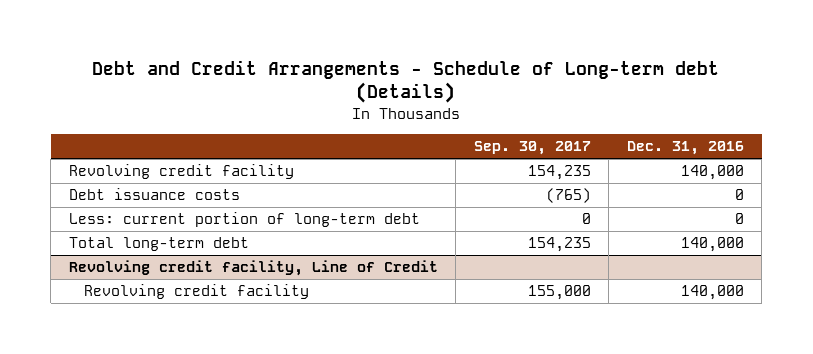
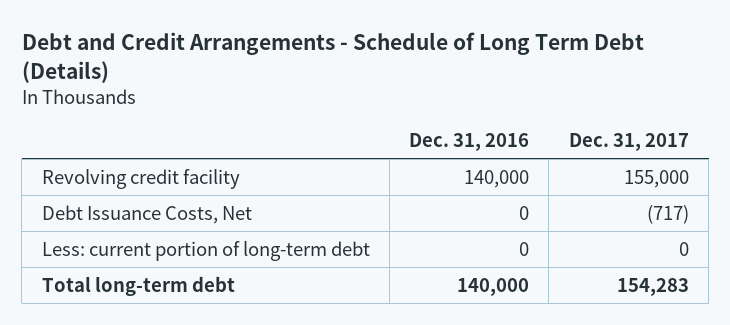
- Debt and Credit Arrangements - Schedule of Long-term debt (Details)
+ Debt and Credit Arrangements - Schedule of Long Term Debt (Details)
- | Sep. 30, 2017 | Dec. 31, 2016
+ | Dec. 31, 2016 | Dec. 31, 2017
- Debt issuance costs | (765) | 0
+ Debt Issuance Costs, Net | 0 | (717)
- Revolving credit facility, Line of Credit
- Revolving credit facility | 155,000 | 140,000

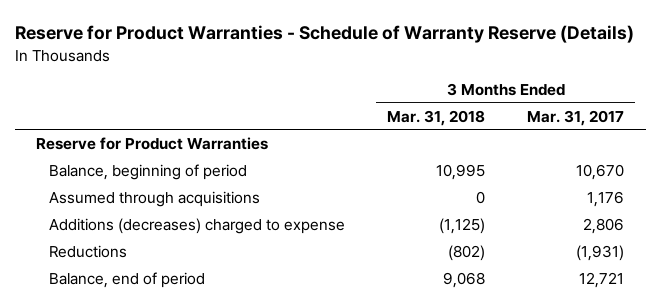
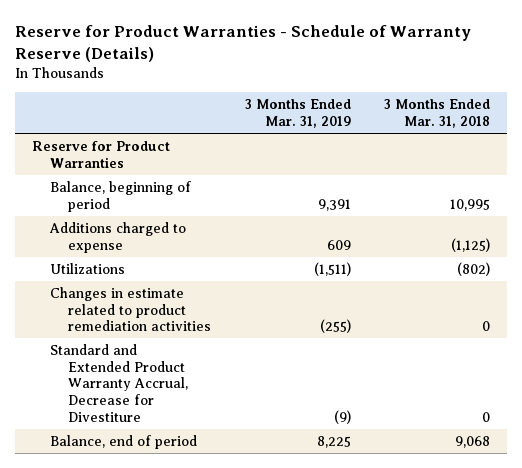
- | 3 Months Ended Mar. 31, 2018 | 3 Months Ended Mar. 31, 2017
+ | 3 Months Ended Mar. 31, 2019 | 3 Months Ended Mar. 31, 2018
- Assumed through acquisitions | 0 | 1,176
- Additions (decreases) charged to expense | (1,125) | 2,806
- Reductions | (802) | (1,931)
+ Additions charged to expense | 609 | (1,125)
+ Utilizations | (1,511) | (802)
+ Changes in estimate related to product remediation activities | (255) | 0
+ Standard and Extended Product Warranty Accrual, Decrease for Divestiture | (9) | 0

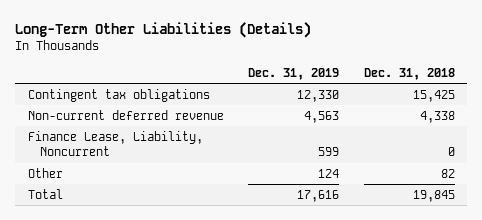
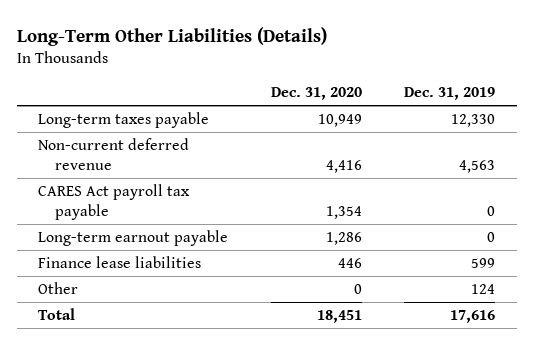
- | Dec. 31, 2019 | Dec. 31, 2018
+ | Dec. 31, 2020 | Dec. 31, 2019
- Contingent tax obligations | 12,330 | 15,425
+ Long-term taxes payable | 10,949 | 12,330
- Finance Lease, Liability, Noncurrent | 599 | 0
+ CARES Act payroll tax payable | 1,354 | 0
+ Long-term earnout payable | 1,286 | 0
+ Finance lease liabilities | 446 | 599

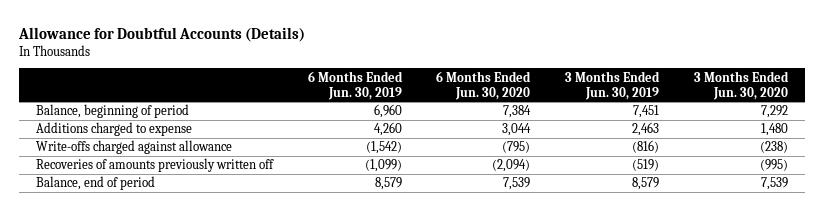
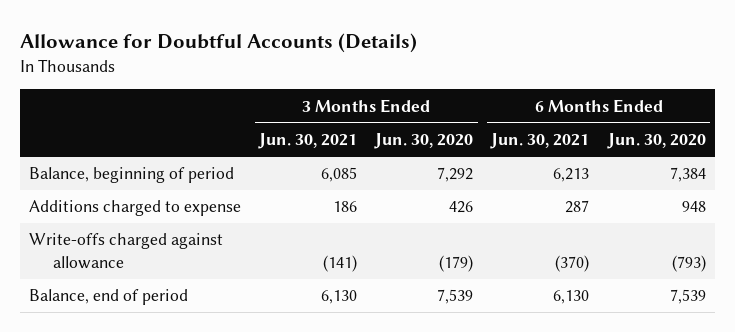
- | 6 Months Ended Jun. 30, 2019 | 6 Months Ended Jun. 30, 2020 | 3 Months Ended Jun. 30, 2019 | 3 Months Ended Jun. 30, 2020
+ | 3 Months Ended Jun. 30, 2021 | 3 Months Ended Jun. 30, 2020 | 6 Months Ended Jun. 30, 2021 | 6 Months Ended Jun. 30, 2020
- Additions charged to expense | 4,260 | 3,044 | 2,463 | 1,480
- Write-offs charged against allowance | (1,542) | (795) | (816) | (238)
- Recoveries of amounts previously written off | (1,099) | (2,094) | (519) | (995)
+ Additions charged to expense | 186 | 426 | 287 | 948
+ Write-offs charged against allowance | (141) | (179) | (370) | (793)

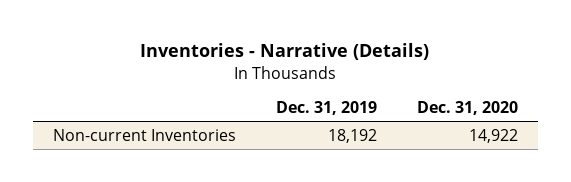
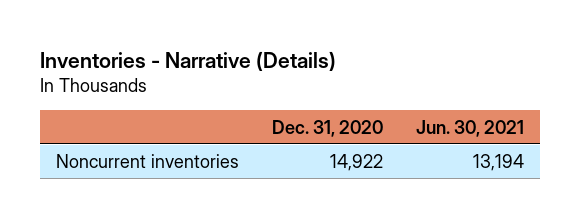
- | Dec. 31, 2019 | Dec. 31, 2020
+ | Dec. 31, 2020 | Jun. 30, 2021
- Non-current Inventories | 18,192 | 14,922
+ Noncurrent inventories | 14,922 | 13,194

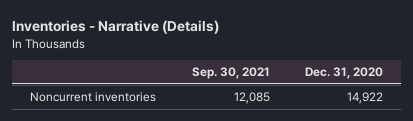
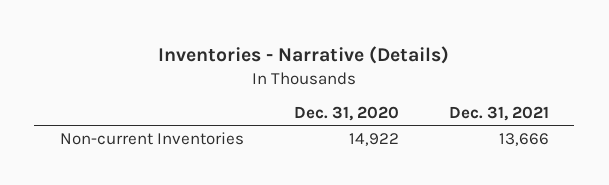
- | Sep. 30, 2021 | Dec. 31, 2020
+ | Dec. 31, 2020 | Dec. 31, 2021
- Noncurrent inventories | 12,085 | 14,922
+ Non-current Inventories | 14,922 | 13,666

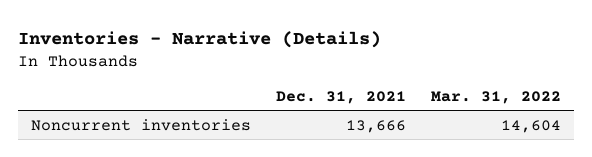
- | Dec. 31, 2020 | Dec. 31, 2021
+ | Dec. 31, 2021 | Mar. 31, 2022
- Non-current Inventories | 14,922 | 13,666
+ Noncurrent inventories | 13,666 | 14,604

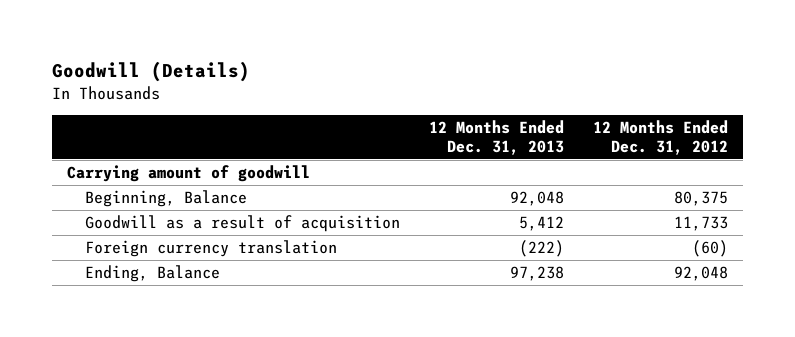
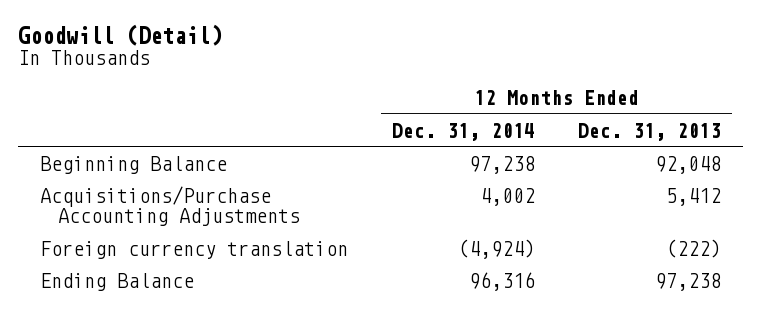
- Goodwill (Details)
+ Goodwill (Detail)
- | 12 Months Ended Dec. 31, 2013 | 12 Months Ended Dec. 31, 2012
+ | 12 Months Ended Dec. 31, 2014 | 12 Months Ended Dec. 31, 2013
- Carrying amount of goodwill
- Beginning, Balance | 92,048 | 80,375
- Goodwill as a result of acquisition | 5,412 | 11,733
+ Beginning Balance | 97,238 | 92,048
+ Acquisitions/Purchase Accounting Adjustments | 4,002 | 5,412
- Ending, Balance | 97,238 | 92,048
+ Ending Balance | 96,316 | 97,238

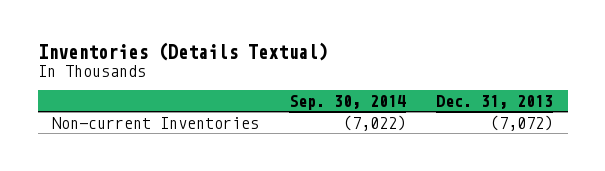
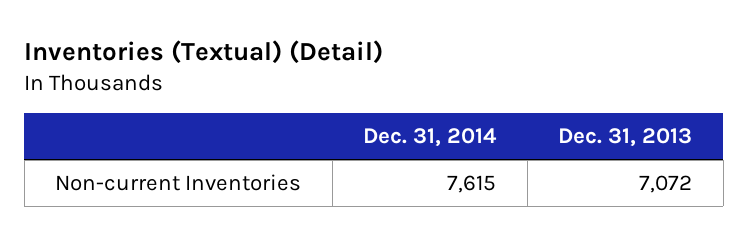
- Inventories (Details Textual)
+ Inventories (Textual) (Detail)
- | Sep. 30, 2014 | Dec. 31, 2013
+ | Dec. 31, 2014 | Dec. 31, 2013
- Non-current Inventories | (7,022) | (7,072)
+ Non-current Inventories | 7,615 | 7,072

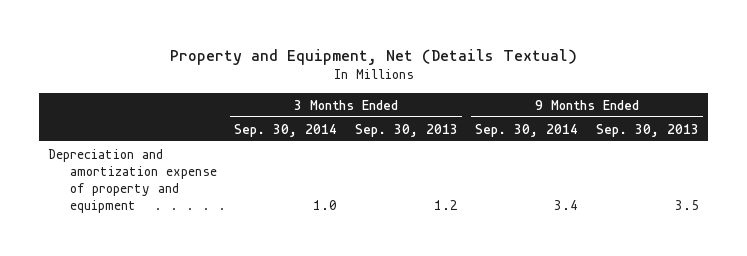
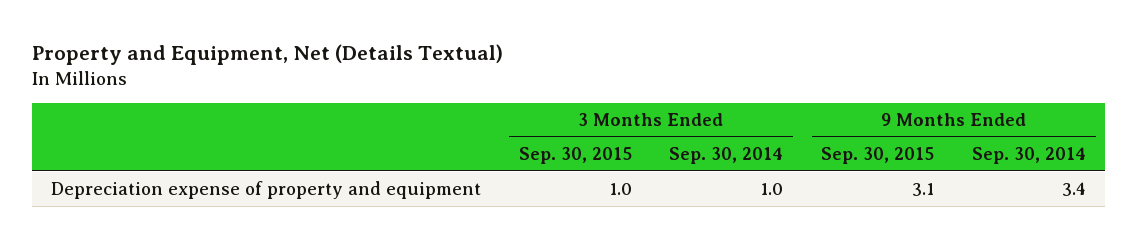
- | 3 Months Ended Sep. 30, 2014 | 3 Months Ended Sep. 30, 2013 | 9 Months Ended Sep. 30, 2014 | 9 Months Ended Sep. 30, 2013
+ | 3 Months Ended Sep. 30, 2015 | 3 Months Ended Sep. 30, 2014 | 9 Months Ended Sep. 30, 2015 | 9 Months Ended Sep. 30, 2014
- Depreciation and amortization expense of property and equipment | 1.0 | 1.2 | 3.4 | 3.5
+ Depreciation expense of property and equipment | 1.0 | 1.0 | 3.1 | 3.4

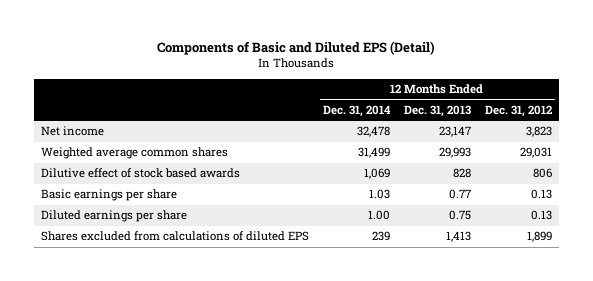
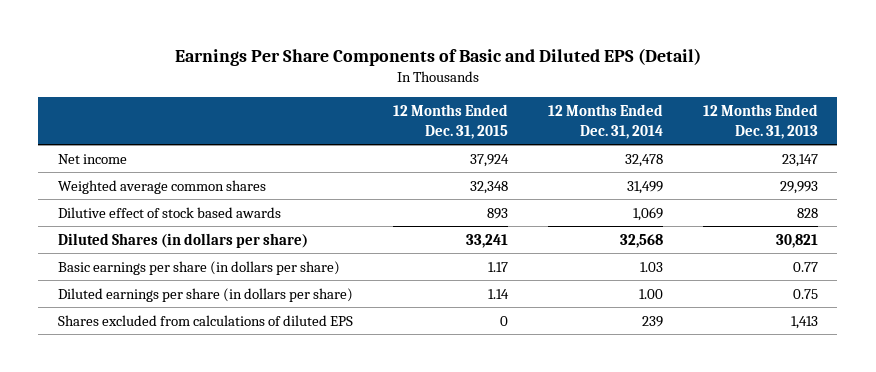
- Components of Basic and Diluted EPS (Detail)
+ Earnings Per Share Components of Basic and Diluted EPS (Detail)
- | 12 Months Ended Dec. 31, 2014 | 12 Months Ended Dec. 31, 2013 | 12 Months Ended Dec. 31, 2012
+ | 12 Months Ended Dec. 31, 2015 | 12 Months Ended Dec. 31, 2014 | 12 Months Ended Dec. 31, 2013
- Basic earnings per share | 1.03 | 0.77 | 0.13
- Diluted earnings per share | 1.00 | 0.75 | 0.13
+ Diluted Shares (in dollars per share) | 33,241 | 32,568 | 30,821
+ Basic earnings per share (in dollars per share) | 1.17 | 1.03 | 0.77
+ Diluted earnings per share (in dollars per share) | 1.14 | 1.00 | 0.75

